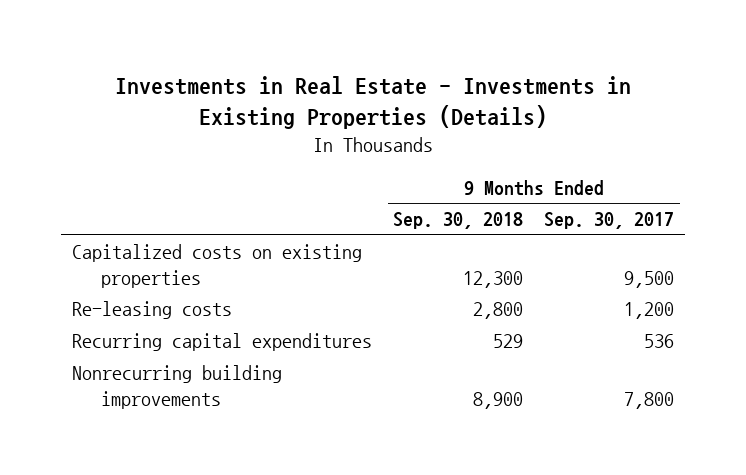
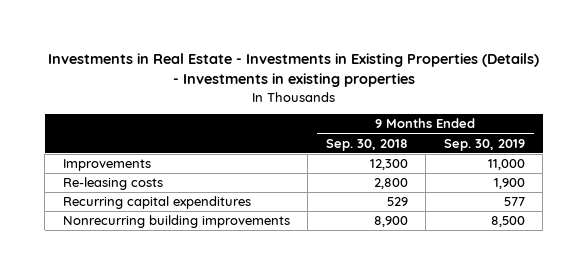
- Investments in Real Estate - Investments in Existing Properties (Details)
+ Investments in Real Estate - Investments in Existing Properties (Details) - Investments in existing properties
- | 9 Months Ended Sep. 30, 2018 | 9 Months Ended Sep. 30, 2017
+ | 9 Months Ended Sep. 30, 2018 | 9 Months Ended Sep. 30, 2019
- Capitalized costs on existing properties | 12,300 | 9,500
+ Improvements | 12,300 | 11,000

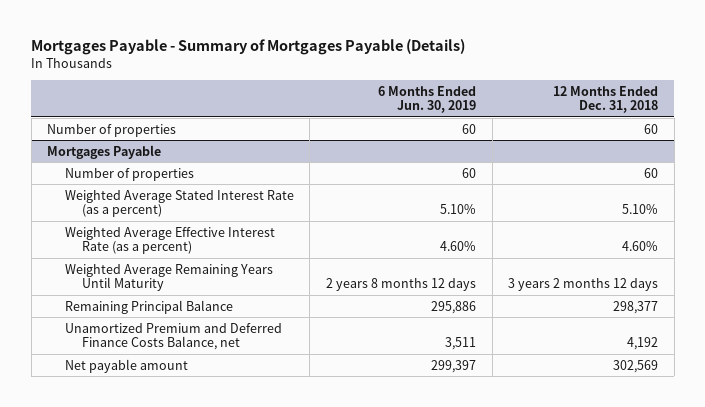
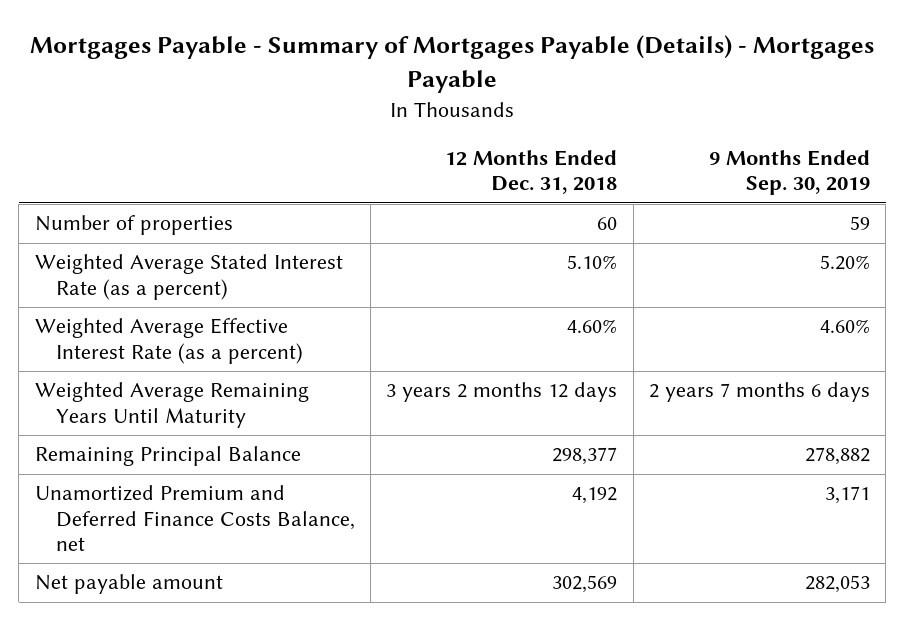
- Mortgages Payable - Summary of Mortgages Payable (Details)
+ Mortgages Payable - Summary of Mortgages Payable (Details) - Mortgages Payable
- | 6 Months Ended Jun. 30, 2019 | 12 Months Ended Dec. 31, 2018
+ | 12 Months Ended Dec. 31, 2018 | 9 Months Ended Sep. 30, 2019
- Mortgages Payable
- Number of properties | 60 | 60

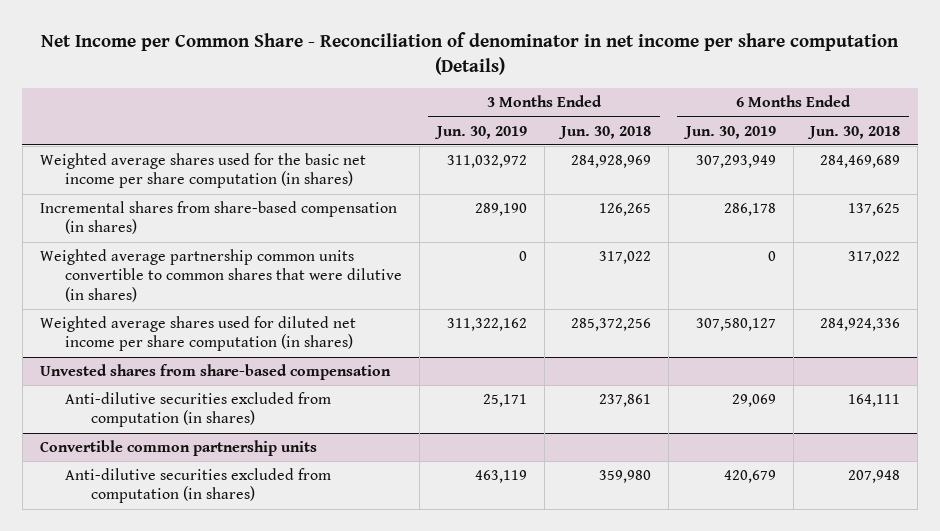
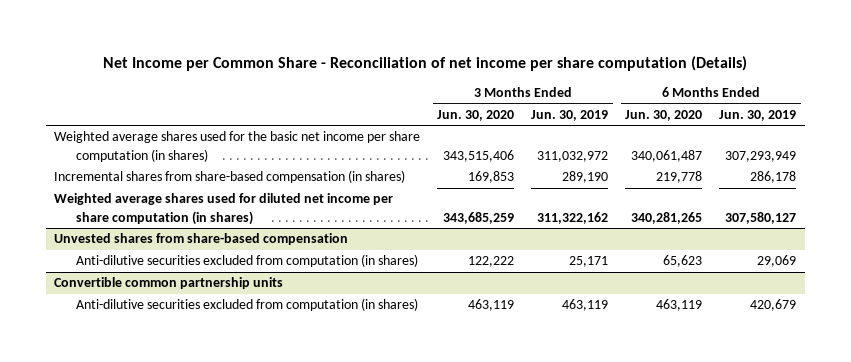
- Net Income per Common Share - Reconciliation of denominator in net income per share computation (Details)
+ Net Income per Common Share - Reconciliation of net income per share computation (Details)
- | 3 Months Ended Jun. 30, 2019 | 3 Months Ended Jun. 30, 2018 | 6 Months Ended Jun. 30, 2019 | 6 Months Ended Jun. 30, 2018
+ | 3 Months Ended Jun. 30, 2020 | 3 Months Ended Jun. 30, 2019 | 6 Months Ended Jun. 30, 2020 | 6 Months Ended Jun. 30, 2019
- Weighted average partnership common units convertible to common shares that were dilutive (in shares) | 0 | 317,022 | 0 | 317,022

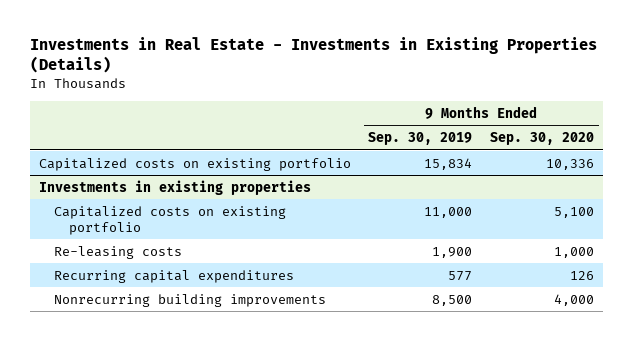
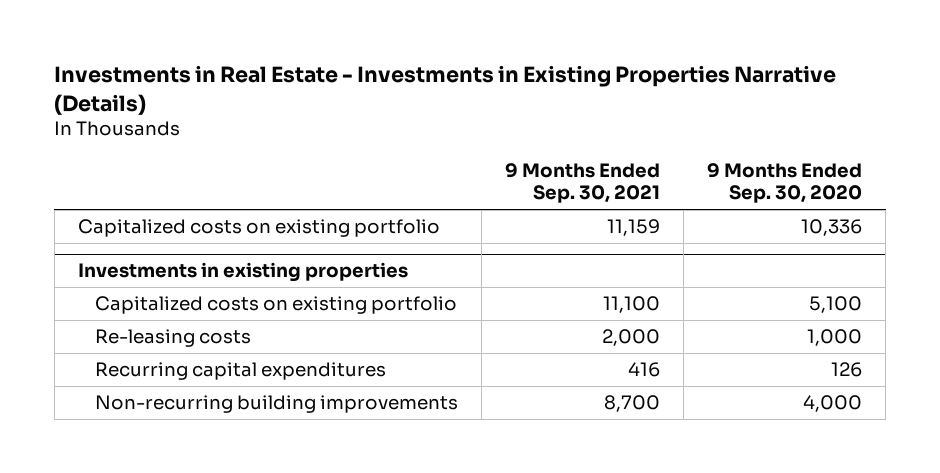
- Investments in Real Estate - Investments in Existing Properties (Details)
+ Investments in Real Estate - Investments in Existing Properties Narrative (Details)
- | 9 Months Ended Sep. 30, 2019 | 9 Months Ended Sep. 30, 2020
+ | 9 Months Ended Sep. 30, 2021 | 9 Months Ended Sep. 30, 2020
@ Investments in existing properties
- Nonrecurring building improvements | 8,500 | 4,000
+ Non-recurring building improvements | 8,700 | 4,000

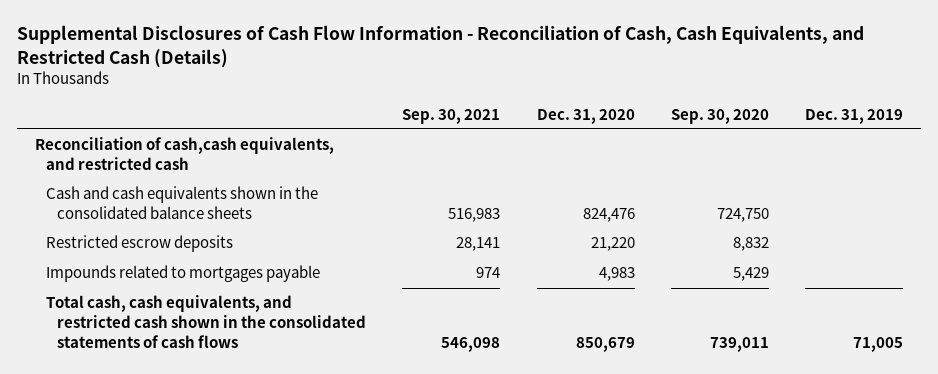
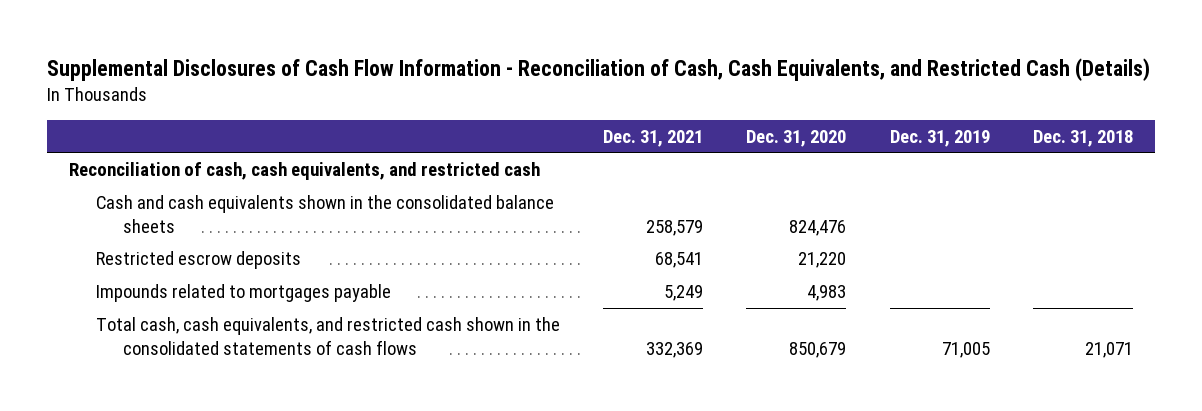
- | Sep. 30, 2021 | Dec. 31, 2020 | Sep. 30, 2020 | Dec. 31, 2019
+ | Dec. 31, 2021 | Dec. 31, 2020 | Dec. 31, 2019 | Dec. 31, 2018
- Reconciliation of cash,cash equivalents, and restricted cash
+ Reconciliation of cash, cash equivalents, and restricted cash

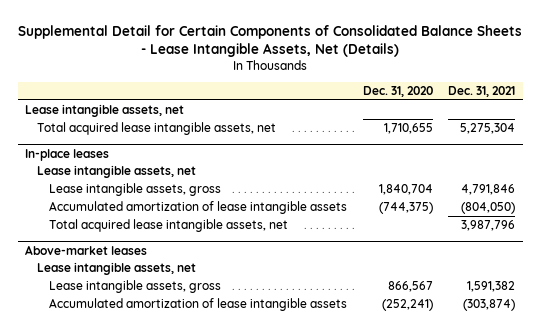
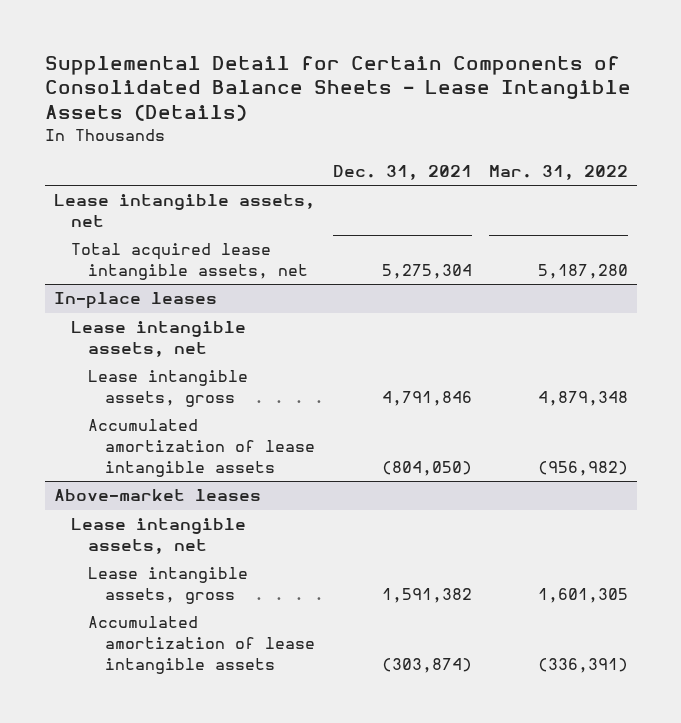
- Supplemental Detail for Certain Components of Consolidated Balance Sheets - Lease Intangible Assets, Net (Details)
+ Supplemental Detail for Certain Components of Consolidated Balance Sheets - Lease Intangible Assets (Details)
- | Dec. 31, 2020 | Dec. 31, 2021
+ | Dec. 31, 2021 | Mar. 31, 2022
@ In-place leases
- Total acquired lease intangible assets, net | | 3,987,796

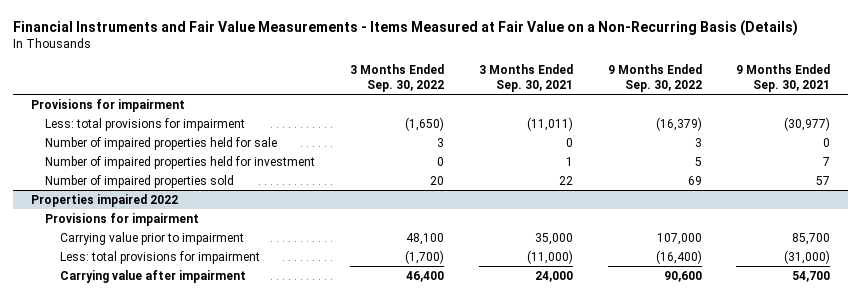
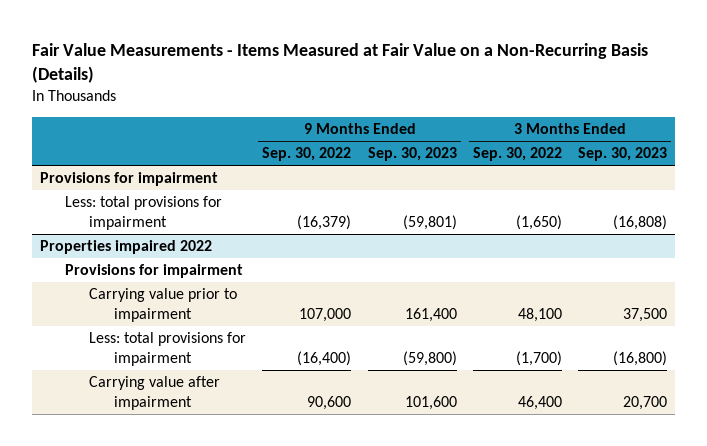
- Financial Instruments and Fair Value Measurements - Items Measured at Fair Value on a Non-Recurring Basis (Details)
+ Fair Value Measurements - Items Measured at Fair Value on a Non-Recurring Basis (Details)
- | 3 Months Ended Sep. 30, 2022 | 3 Months Ended Sep. 30, 2021 | 9 Months Ended Sep. 30, 2022 | 9 Months Ended Sep. 30, 2021
+ | 9 Months Ended Sep. 30, 2022 | 9 Months Ended Sep. 30, 2023 | 3 Months Ended Sep. 30, 2022 | 3 Months Ended Sep. 30, 2023
- Number of impaired properties held for sale | 3 | 0 | 3 | 0
- Number of impaired properties held for investment | 0 | 1 | 5 | 7
- Number of impaired properties sold | 20 | 22 | 69 | 57

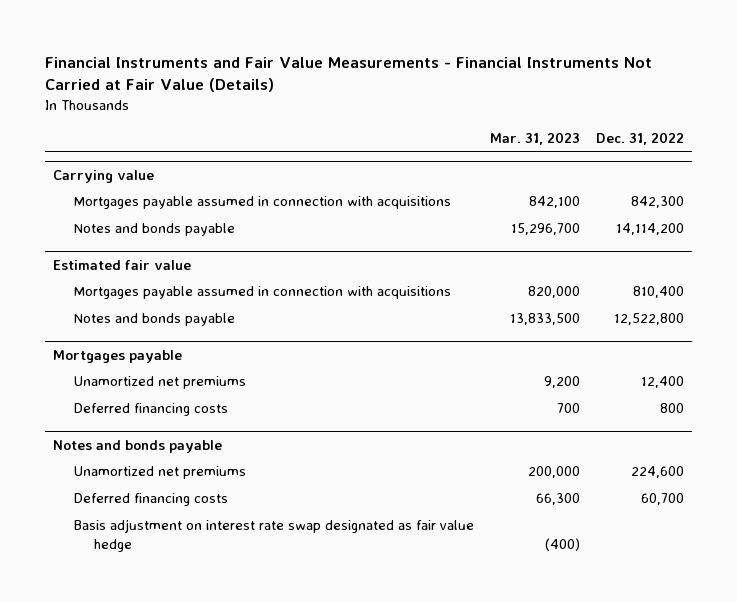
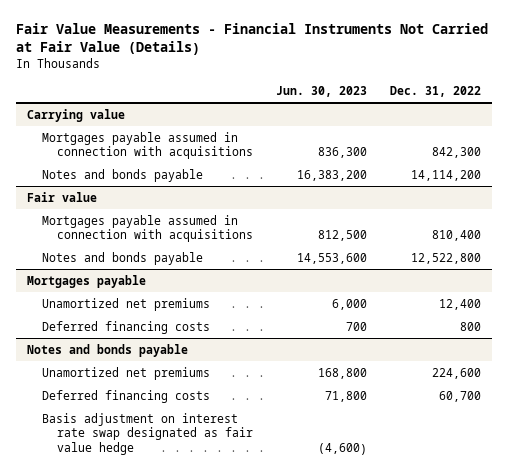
- Financial Instruments and Fair Value Measurements - Financial Instruments Not Carried at Fair Value (Details)
+ Fair Value Measurements - Financial Instruments Not Carried at Fair Value (Details)
- | Mar. 31, 2023 | Dec. 31, 2022
+ | Jun. 30, 2023 | Dec. 31, 2022
- Estimated fair value
+ Fair value

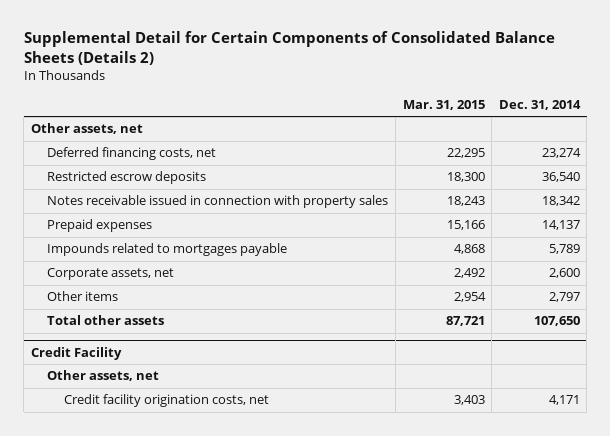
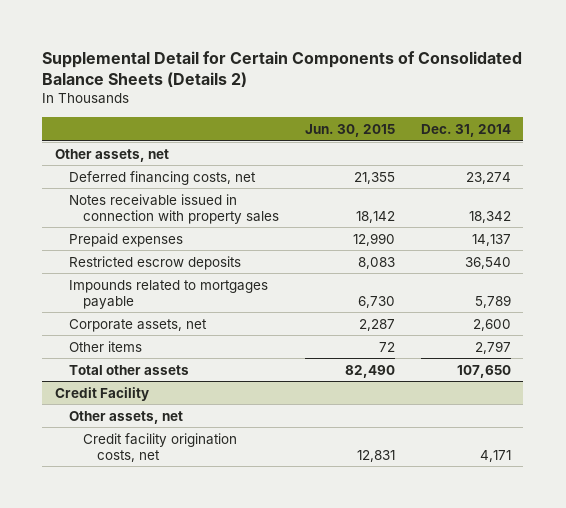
- | Mar. 31, 2015 | Dec. 31, 2014
+ | Jun. 30, 2015 | Dec. 31, 2014
moved down: Restricted escrow deposits | 8,083 | 36,540

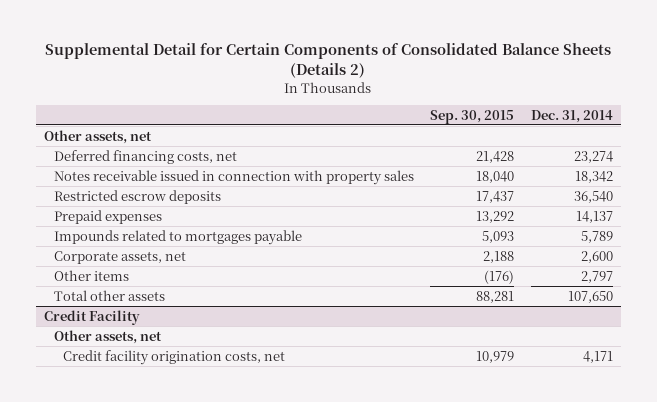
- | Jun. 30, 2015 | Dec. 31, 2014
+ | Sep. 30, 2015 | Dec. 31, 2014
moved down: Prepaid expenses | 13,292 | 14,137

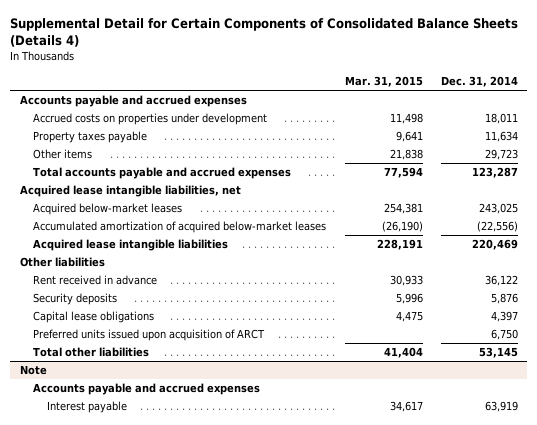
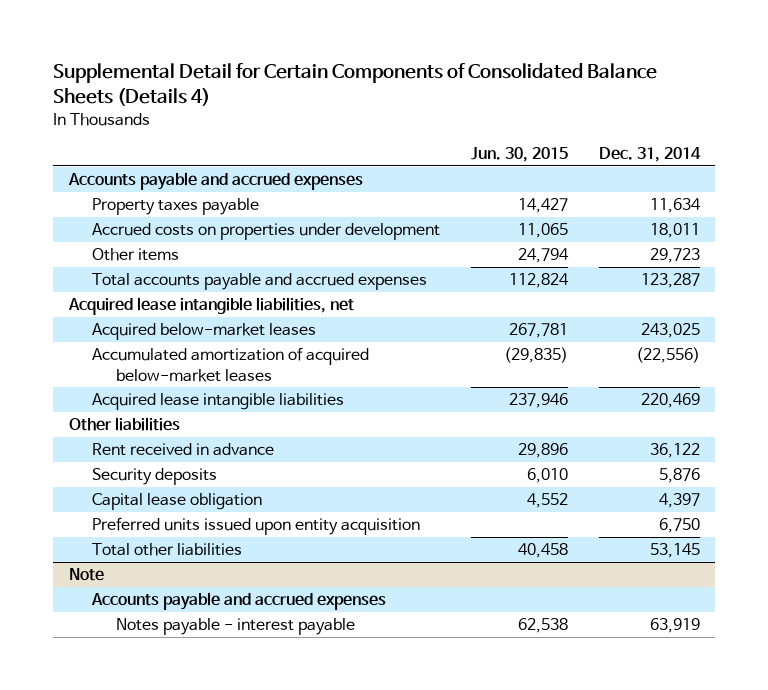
- | Mar. 31, 2015 | Dec. 31, 2014
+ | Jun. 30, 2015 | Dec. 31, 2014
moved down: Accrued costs on properties under development | 11,065 | 18,011
- Capital lease obligations | 4,475 | 4,397
- Preferred units issued upon acquisition of ARCT | | 6,750
+ Capital lease obligation | 4,552 | 4,397
+ Preferred units issued upon entity acquisition | | 6,750
@ Note
- Interest payable | 34,617 | 63,919
+ Notes payable - interest payable | 62,538 | 63,919

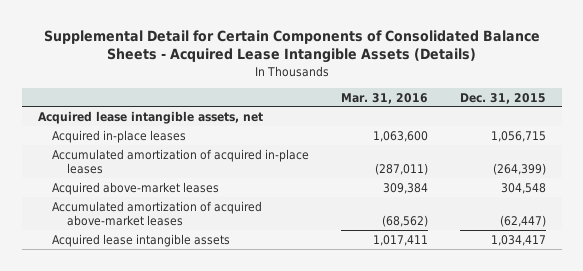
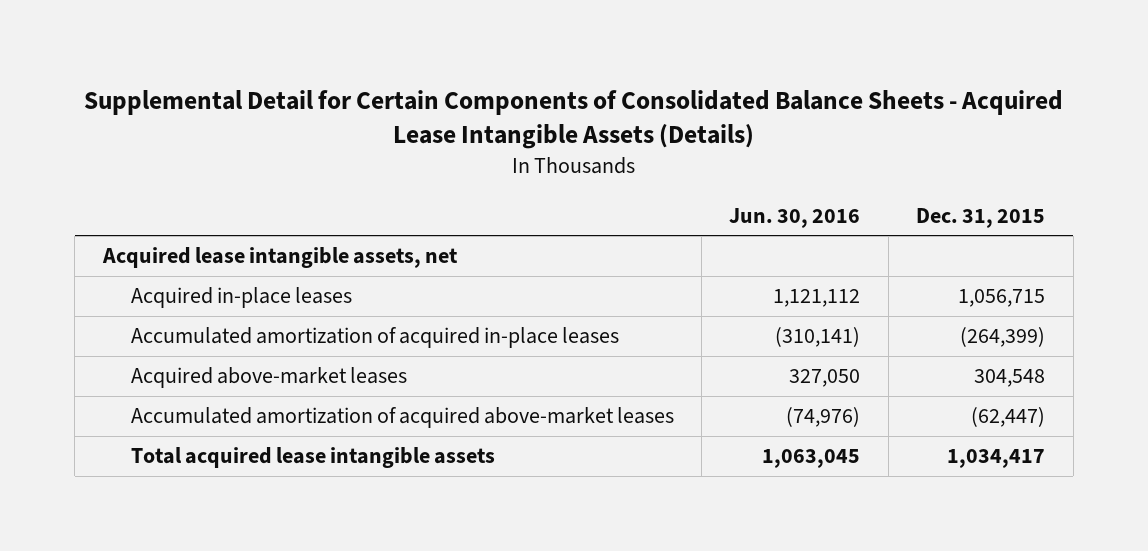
- | Mar. 31, 2016 | Dec. 31, 2015
+ | Jun. 30, 2016 | Dec. 31, 2015
- Acquired lease intangible assets | 1,017,411 | 1,034,417
+ Total acquired lease intangible assets | 1,063,045 | 1,034,417

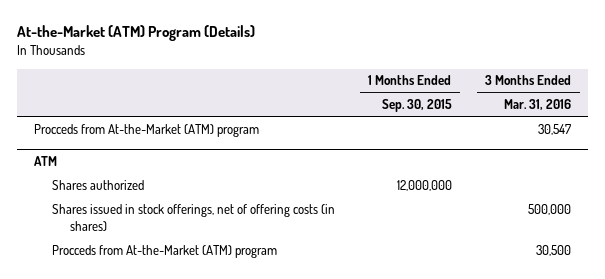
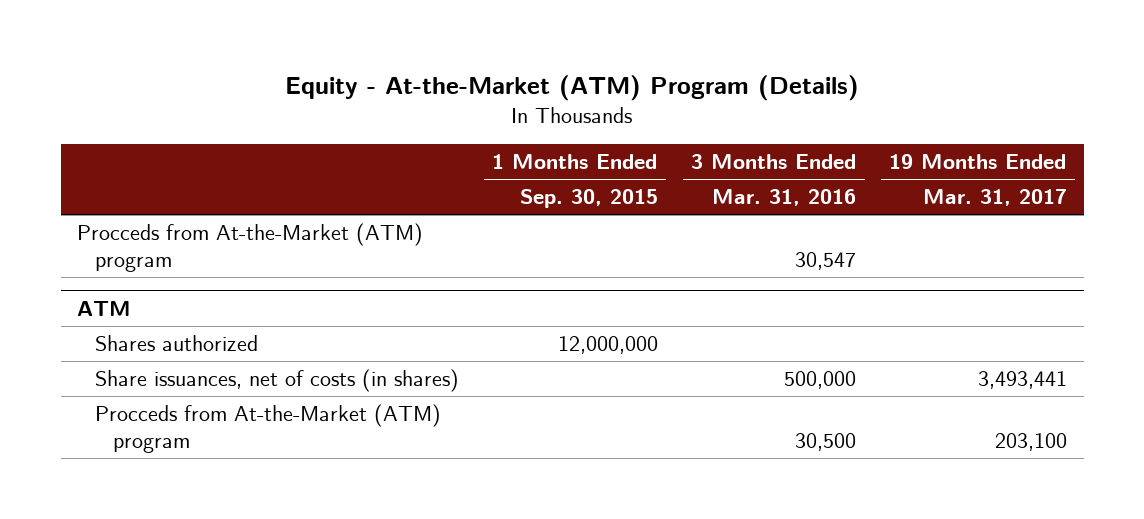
- At-the-Market (ATM) Program (Details)
+ Equity - At-the-Market (ATM) Program (Details)
- | 1 Months Ended Sep. 30, 2015 | 3 Months Ended Mar. 31, 2016
+ | 1 Months Ended Sep. 30, 2015 | 3 Months Ended Mar. 31, 2016 | 19 Months Ended Mar. 31, 2017
@ ATM
- Shares issued in stock offerings, net of offering costs (in shares) | | 500,000
+ Share issuances, net of costs (in shares) | | 500,000 | 3,493,441

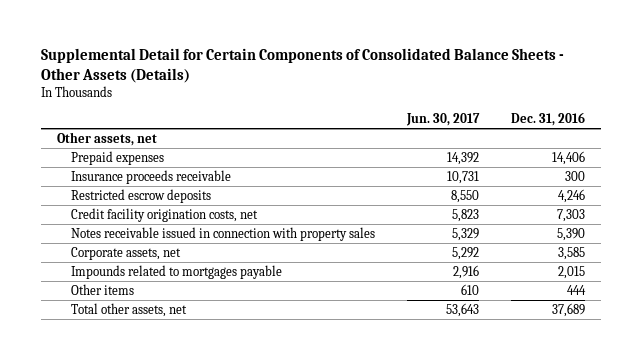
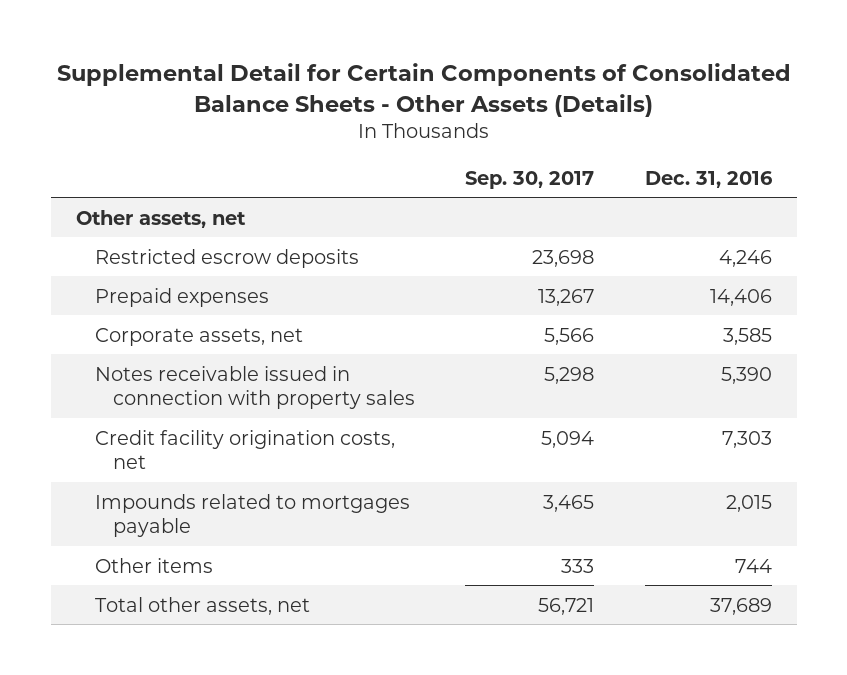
- | Jun. 30, 2017 | Dec. 31, 2016
+ | Sep. 30, 2017 | Dec. 31, 2016
- Insurance proceeds receivable | 10,731 | 300
moved down: Prepaid expenses | 13,267 | 14,406
moved down: Notes receivable issued in connection with property sales | 5,298 | 5,390
moved down: Credit facility origination costs, net | 5,094 | 7,303
- Other items | 610 | 444
+ Other items | 333 | 744

